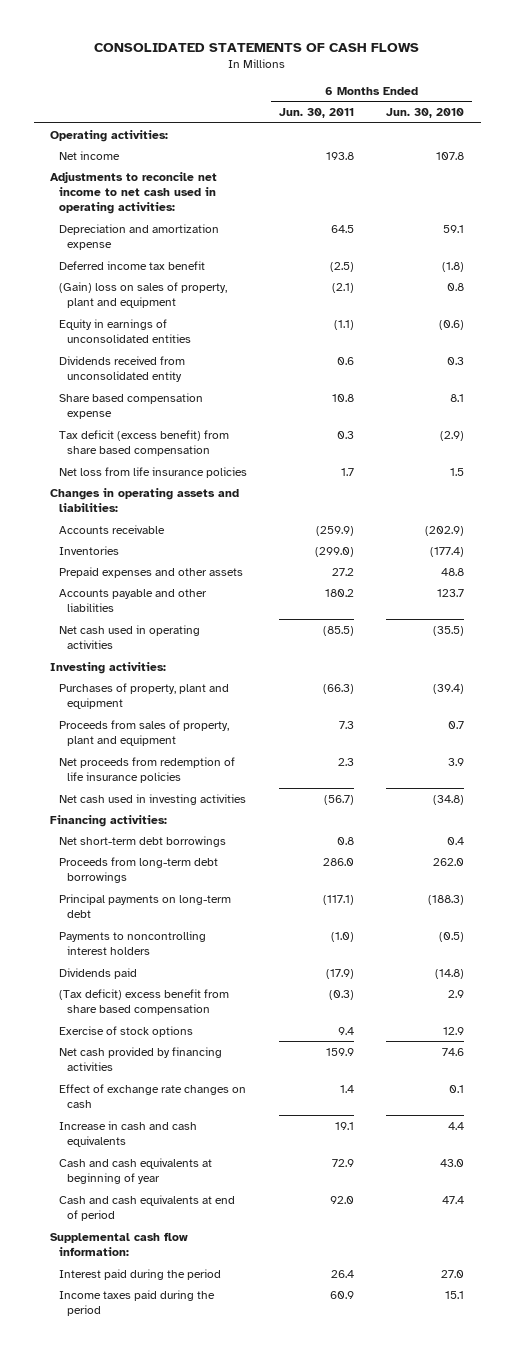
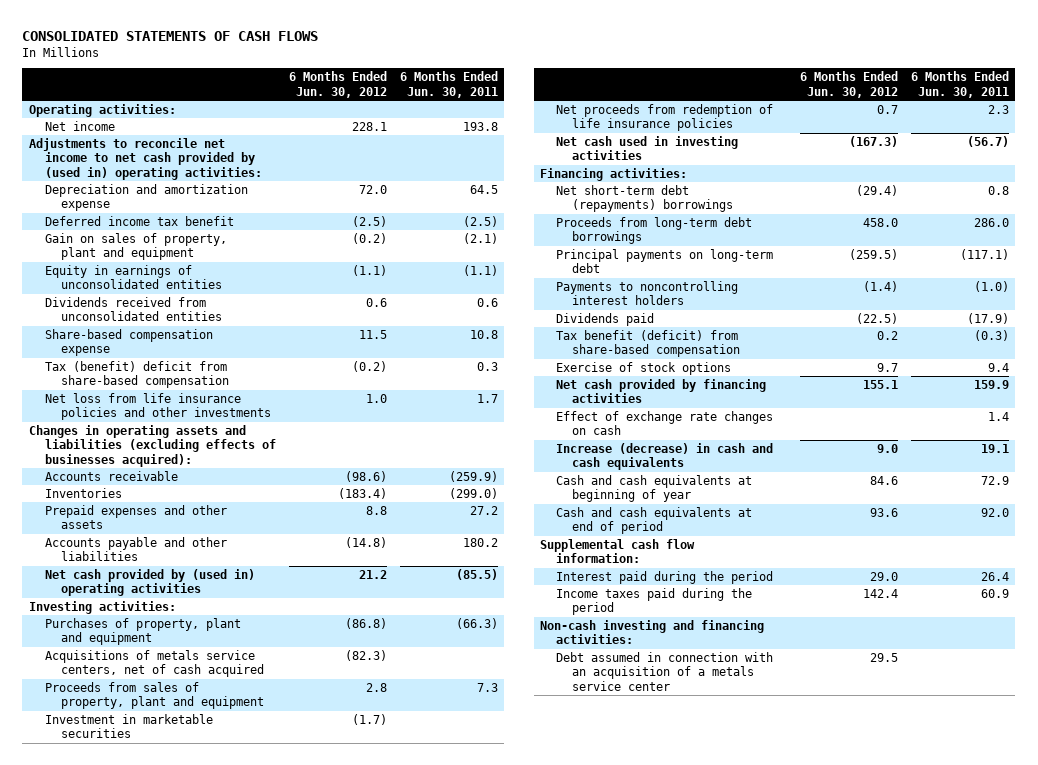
- | 6 Months Ended Jun. 30, 2011 | 6 Months Ended Jun. 30, 2010
+ | 6 Months Ended Jun. 30, 2012 | 6 Months Ended Jun. 30, 2011
- Adjustments to reconcile net income to net cash used in operating activities:
+ Adjustments to reconcile net income to net cash provided by (used in) operating activities:
- (Gain) loss on sales of property, plant and equipment | (2.1) | 0.8
+ Gain on sales of property, plant and equipment | (0.2) | (2.1)
- Dividends received from unconsolidated entity | 0.6 | 0.3
- Share based compensation expense | 10.8 | 8.1
- Tax deficit (excess benefit) from share based compensation | 0.3 | (2.9)
- Net loss from life insurance policies | 1.7 | 1.5
- Changes in operating assets and liabilities:
+ Dividends received from unconsolidated entities | 0.6 | 0.6
+ Share-based compensation expense | 11.5 | 10.8
+ Tax (benefit) deficit from share-based compensation | (0.2) | 0.3
+ Net loss from life insurance policies and other investments | 1.0 | 1.7
+ Changes in operating assets and liabilities (excluding effects of businesses acquired):
- Net cash used in operating activities | (85.5) | (35.5)
+ Net cash provided by (used in) operating activities | 21.2 | (85.5)
+ Acquisitions of metals service centers, net of cash acquired | (82.3) |
+ Investment in marketable securities | (1.7) |
- Net short-term debt borrowings | 0.8 | 0.4
+ Net short-term debt (repayments) borrowings | (29.4) | 0.8
- (Tax deficit) excess benefit from share based compensation | (0.3) | 2.9
+ Tax benefit (deficit) from share-based compensation | 0.2 | (0.3)
- Increase in cash and cash equivalents | 19.1 | 4.4
+ Increase (decrease) in cash and cash equivalents | 9.0 | 19.1
+ Non-cash investing and financing activities:
+ Debt assumed in connection with an acquisition of a metals service center | 29.5 |

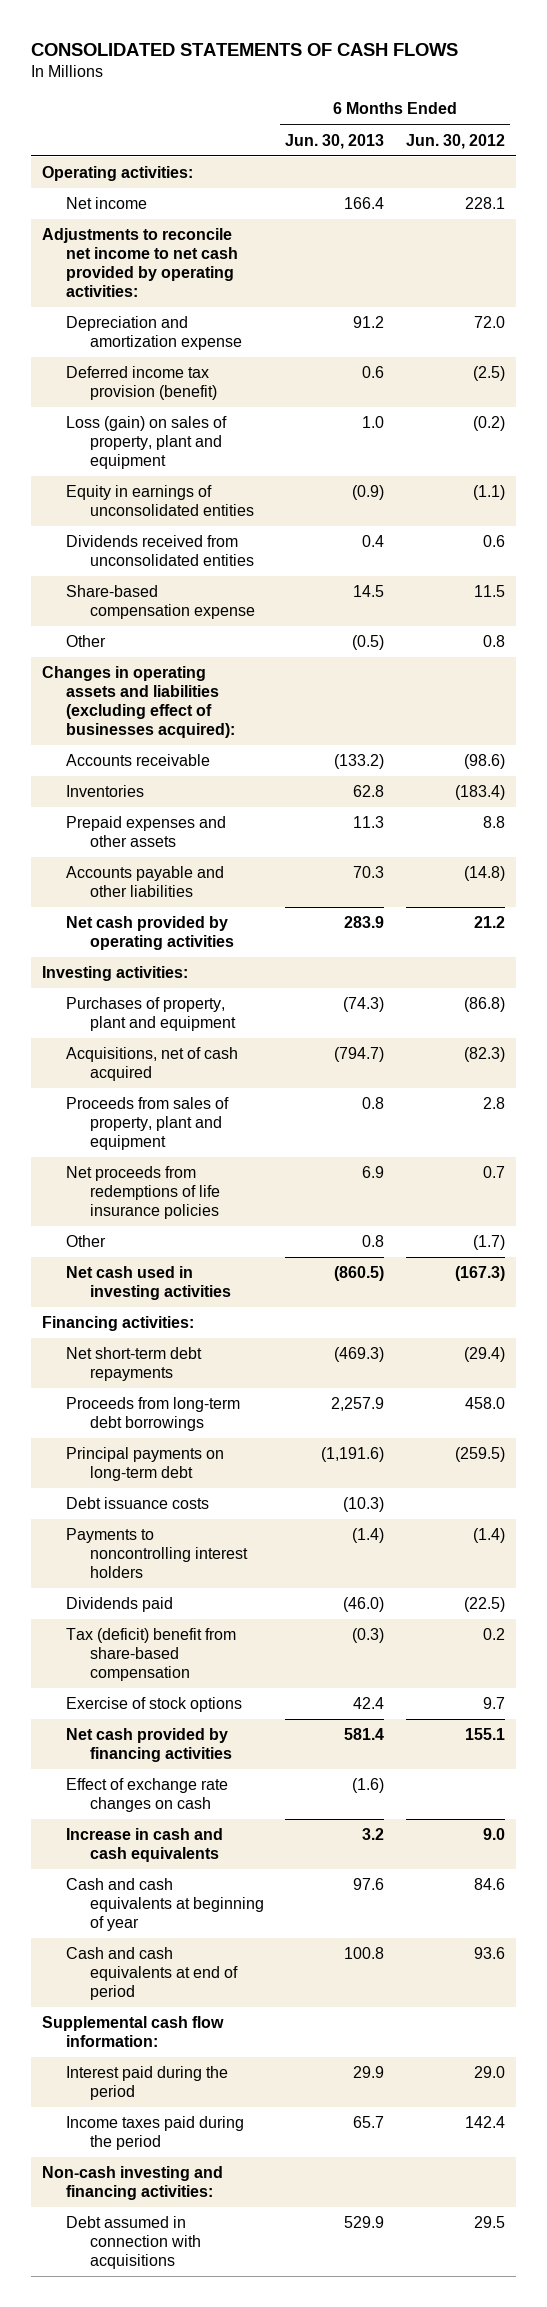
- | 6 Months Ended Jun. 30, 2012 | 6 Months Ended Jun. 30, 2011
+ | 6 Months Ended Jun. 30, 2013 | 6 Months Ended Jun. 30, 2012
- Adjustments to reconcile net income to net cash provided by (used in) operating activities:
+ Adjustments to reconcile net income to net cash provided by operating activities:
- Deferred income tax benefit | (2.5) | (2.5)
- Gain on sales of property, plant and equipment | (0.2) | (2.1)
+ Deferred income tax provision (benefit) | 0.6 | (2.5)
+ Loss (gain) on sales of property, plant and equipment | 1.0 | (0.2)
- Tax (benefit) deficit from share-based compensation | (0.2) | 0.3
- Net loss from life insurance policies and other investments | 1.0 | 1.7
- Changes in operating assets and liabilities (excluding effects of businesses acquired):
+ Other | (0.5) | 0.8
+ Changes in operating assets and liabilities (excluding effect of businesses acquired):
- Net cash provided by (used in) operating activities | 21.2 | (85.5)
+ Net cash provided by operating activities | 283.9 | 21.2
- Acquisitions of metals service centers, net of cash acquired | (82.3) |
+ Acquisitions, net of cash acquired | (794.7) | (82.3)
- Investment in marketable securities | (1.7) |
- Net proceeds from redemption of life insurance policies | 0.7 | 2.3
+ Net proceeds from redemptions of life insurance policies | 6.9 | 0.7
+ Other | 0.8 | (1.7)
- Net short-term debt (repayments) borrowings | (29.4) | 0.8
+ Net short-term debt repayments | (469.3) | (29.4)
+ Debt issuance costs | (10.3) |
- Tax benefit (deficit) from share-based compensation | 0.2 | (0.3)
+ Tax (deficit) benefit from share-based compensation | (0.3) | 0.2
- Increase (decrease) in cash and cash equivalents | 9.0 | 19.1
+ Increase in cash and cash equivalents | 3.2 | 9.0
- Debt assumed in connection with an acquisition of a metals service center | 29.5 |
+ Debt assumed in connection with acquisitions | 529.9 | 29.5

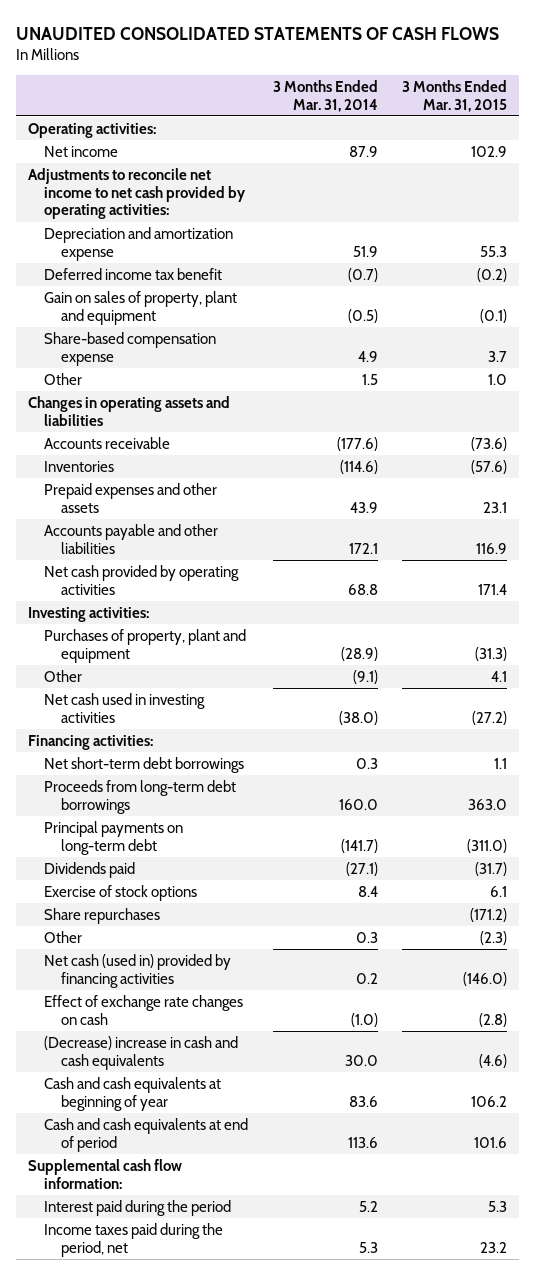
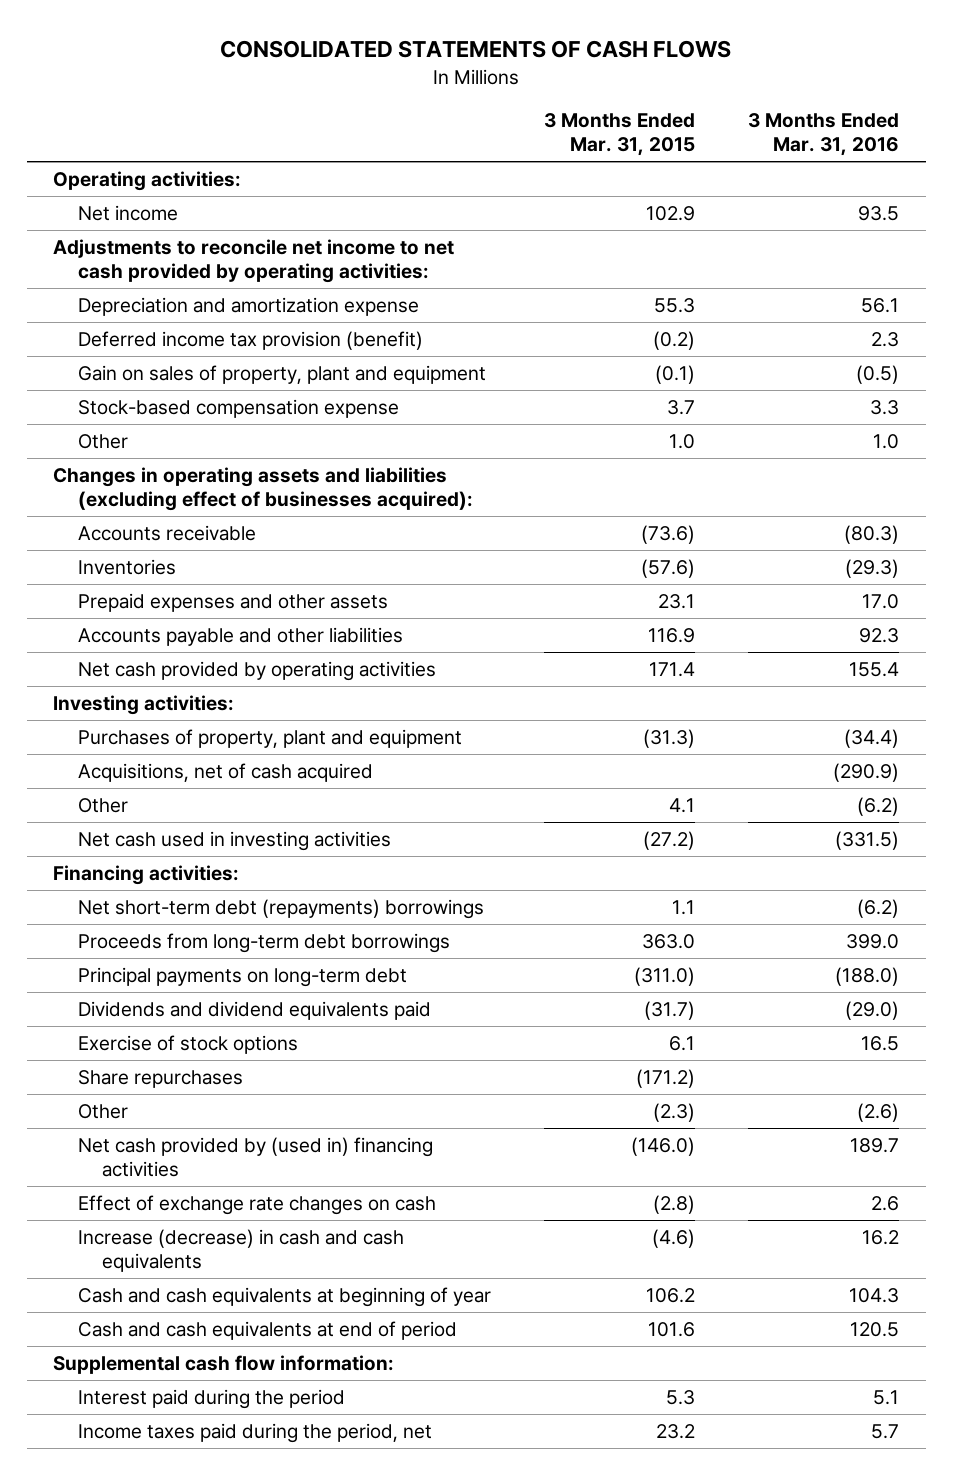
- UNAUDITED CONSOLIDATED STATEMENTS OF CASH FLOWS
+ CONSOLIDATED STATEMENTS OF CASH FLOWS
- | 3 Months Ended Mar. 31, 2014 | 3 Months Ended Mar. 31, 2015
+ | 3 Months Ended Mar. 31, 2015 | 3 Months Ended Mar. 31, 2016
- Deferred income tax benefit | (0.7) | (0.2)
+ Deferred income tax provision (benefit) | (0.2) | 2.3
- Share-based compensation expense | 4.9 | 3.7
+ Stock-based compensation expense | 3.7 | 3.3
- Changes in operating assets and liabilities
+ Changes in operating assets and liabilities (excluding effect of businesses acquired):
+ Acquisitions, net of cash acquired | | (290.9)
- Net short-term debt borrowings | 0.3 | 1.1
+ Net short-term debt (repayments) borrowings | 1.1 | (6.2)
- Dividends paid | (27.1) | (31.7)
+ Dividends and dividend equivalents paid | (31.7) | (29.0)
- Net cash (used in) provided by financing activities | 0.2 | (146.0)
+ Net cash provided by (used in) financing activities | (146.0) | 189.7
- (Decrease) increase in cash and cash equivalents | 30.0 | (4.6)
+ Increase (decrease) in cash and cash equivalents | (4.6) | 16.2

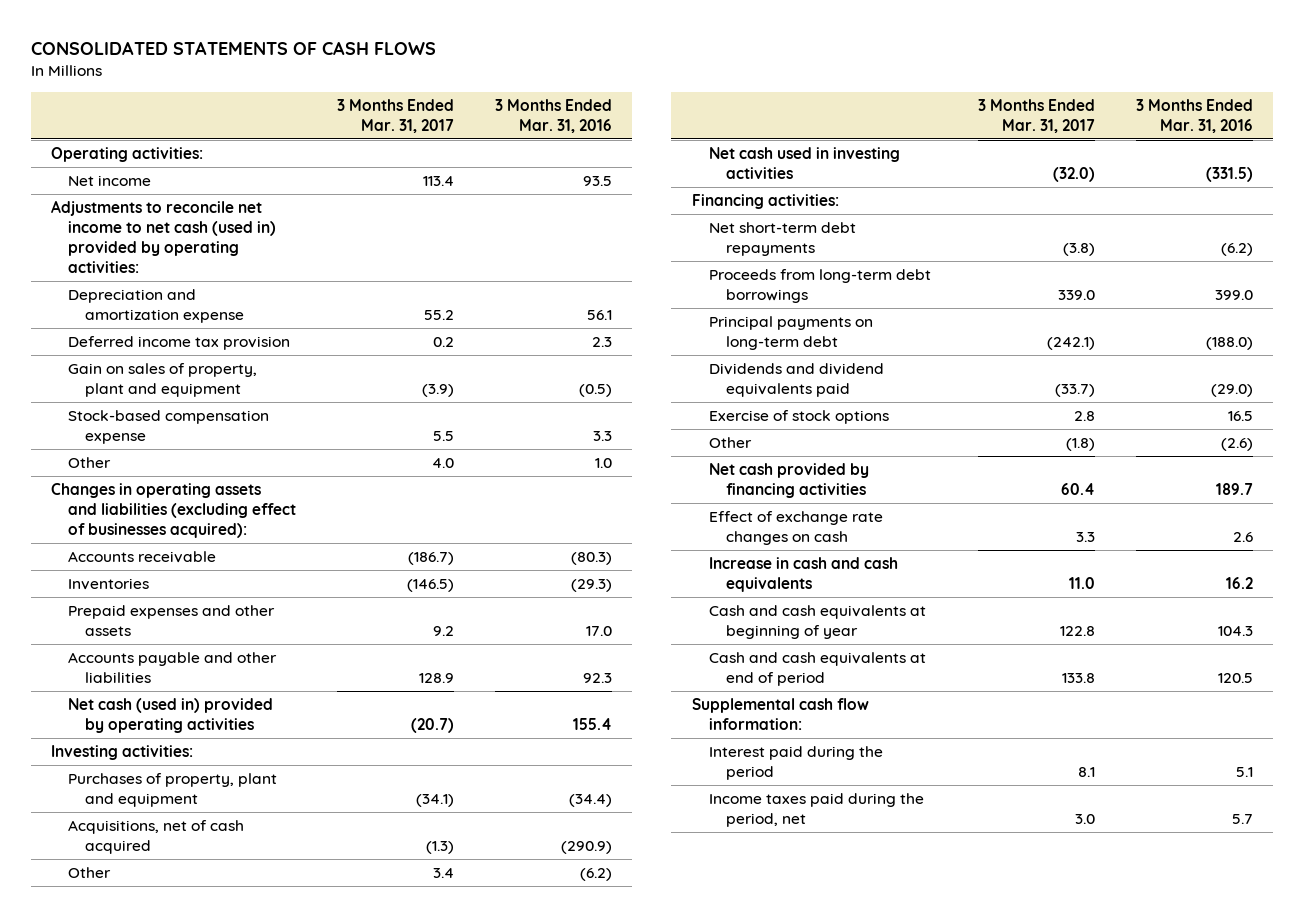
- | 3 Months Ended Mar. 31, 2015 | 3 Months Ended Mar. 31, 2016
+ | 3 Months Ended Mar. 31, 2017 | 3 Months Ended Mar. 31, 2016
- Adjustments to reconcile net income to net cash provided by operating activities:
+ Adjustments to reconcile net income to net cash (used in) provided by operating activities:
- Deferred income tax provision (benefit) | (0.2) | 2.3
+ Deferred income tax provision | 0.2 | 2.3
- Net cash provided by operating activities | 171.4 | 155.4
+ Net cash (used in) provided by operating activities | (20.7) | 155.4
- Net short-term debt (repayments) borrowings | 1.1 | (6.2)
+ Net short-term debt repayments | (3.8) | (6.2)
- Share repurchases | (171.2) |
- Net cash provided by (used in) financing activities | (146.0) | 189.7
+ Net cash provided by financing activities | 60.4 | 189.7
- Increase (decrease) in cash and cash equivalents | (4.6) | 16.2
+ Increase in cash and cash equivalents | 11.0 | 16.2

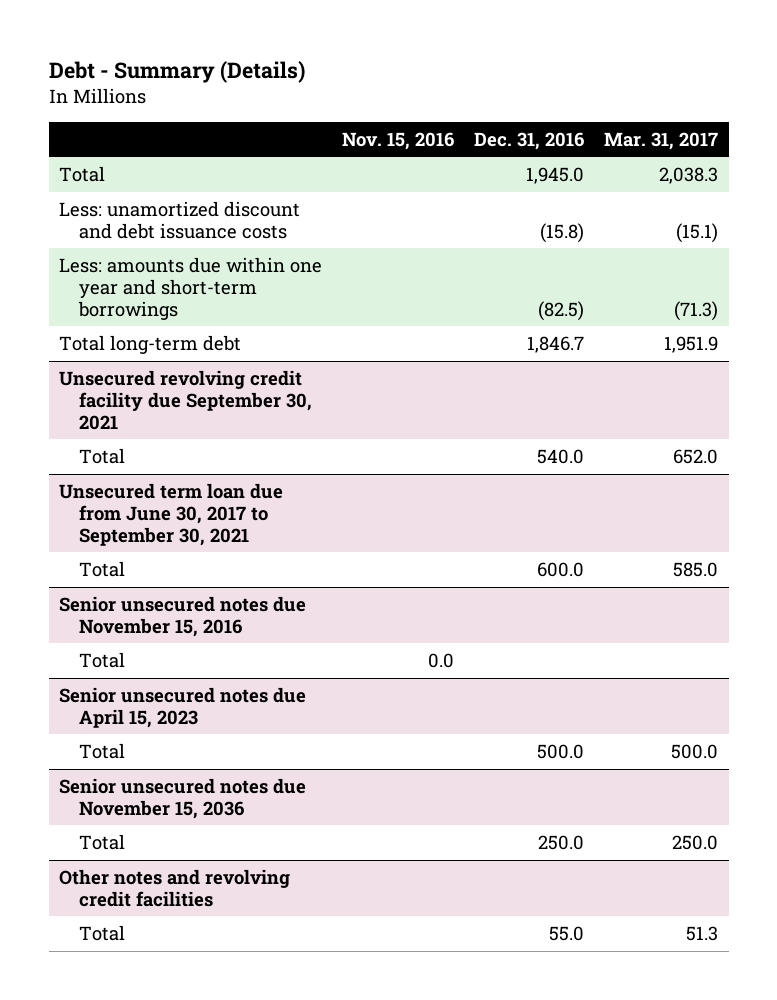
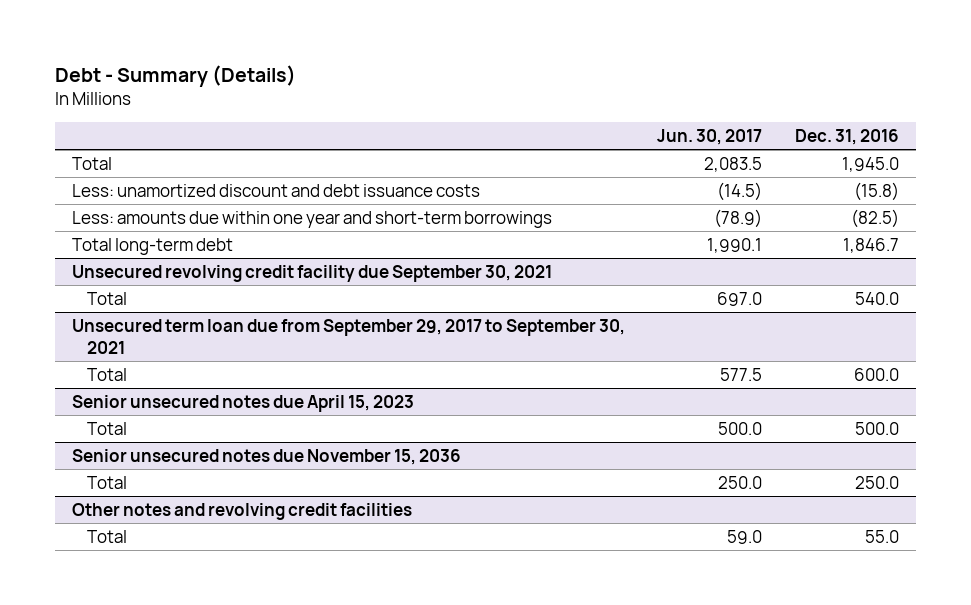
- | Nov. 15, 2016 | Dec. 31, 2016 | Mar. 31, 2017
+ | Jun. 30, 2017 | Dec. 31, 2016
- Unsecured term loan due from June 30, 2017 to September 30, 2021
+ Unsecured term loan due from September 29, 2017 to September 30, 2021
- Senior unsecured notes due November 15, 2016
- Total | 0.0 | |

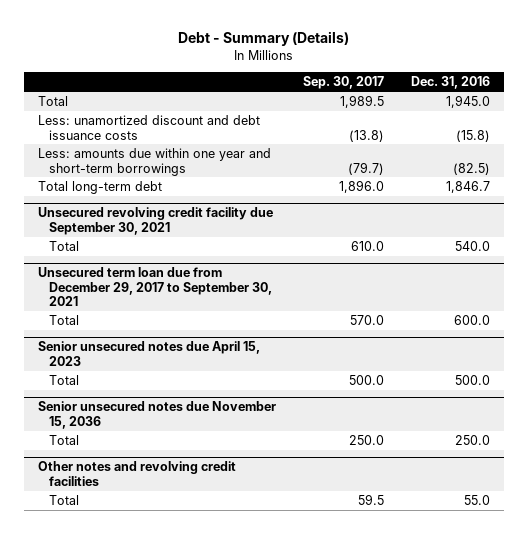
- | Jun. 30, 2017 | Dec. 31, 2016
+ | Sep. 30, 2017 | Dec. 31, 2016
- Unsecured term loan due from September 29, 2017 to September 30, 2021
+ Unsecured term loan due from December 29, 2017 to September 30, 2021

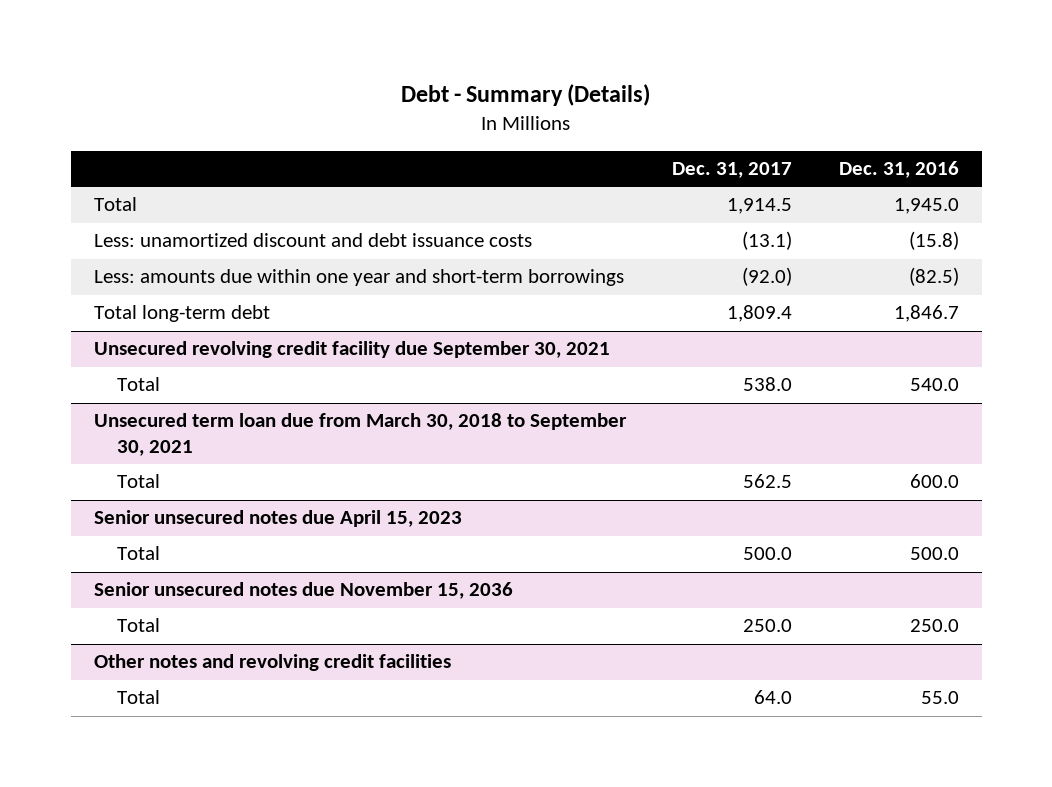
- | Sep. 30, 2017 | Dec. 31, 2016
+ | Dec. 31, 2017 | Dec. 31, 2016
- Unsecured term loan due from December 29, 2017 to September 30, 2021
+ Unsecured term loan due from March 30, 2018 to September 30, 2021

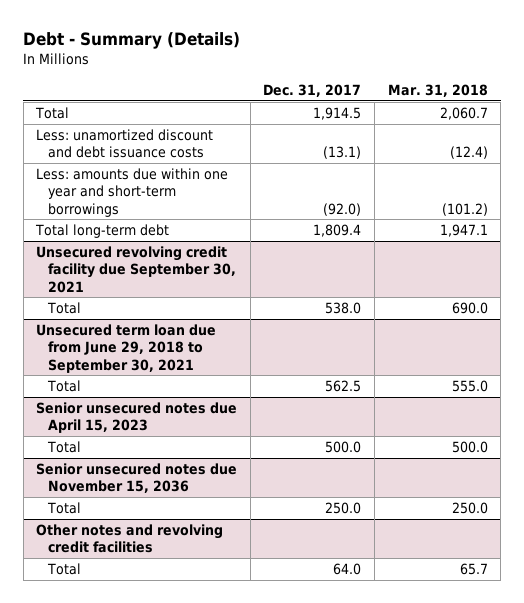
- | Dec. 31, 2017 | Dec. 31, 2016
+ | Dec. 31, 2017 | Mar. 31, 2018
- Unsecured term loan due from March 30, 2018 to September 30, 2021
+ Unsecured term loan due from June 29, 2018 to September 30, 2021

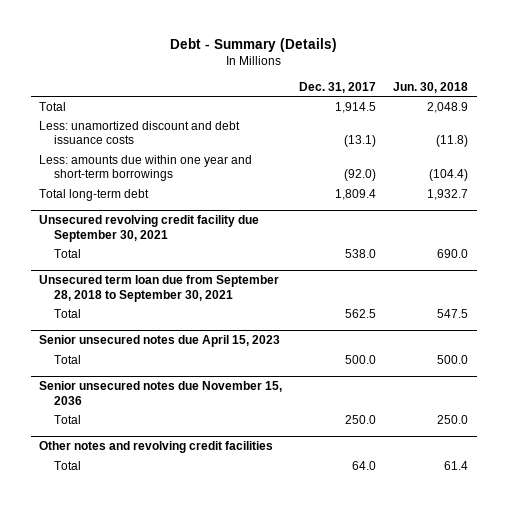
- | Dec. 31, 2017 | Mar. 31, 2018
+ | Dec. 31, 2017 | Jun. 30, 2018
- Unsecured term loan due from June 29, 2018 to September 30, 2021
+ Unsecured term loan due from September 28, 2018 to September 30, 2021

